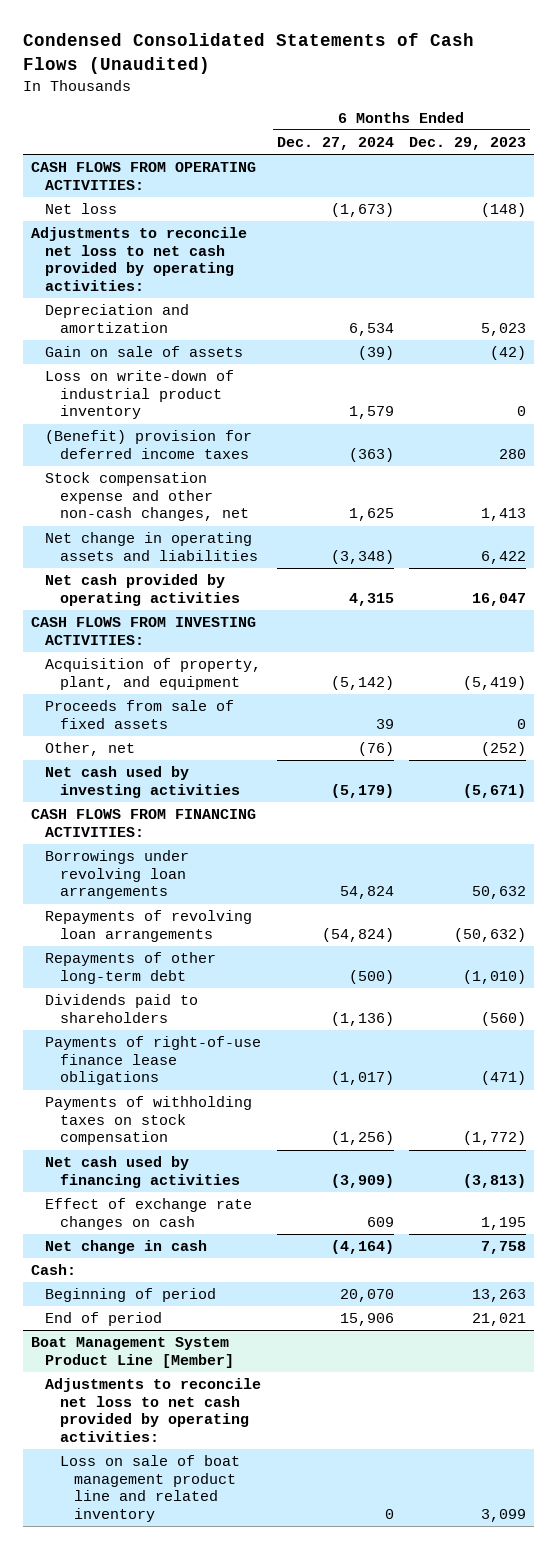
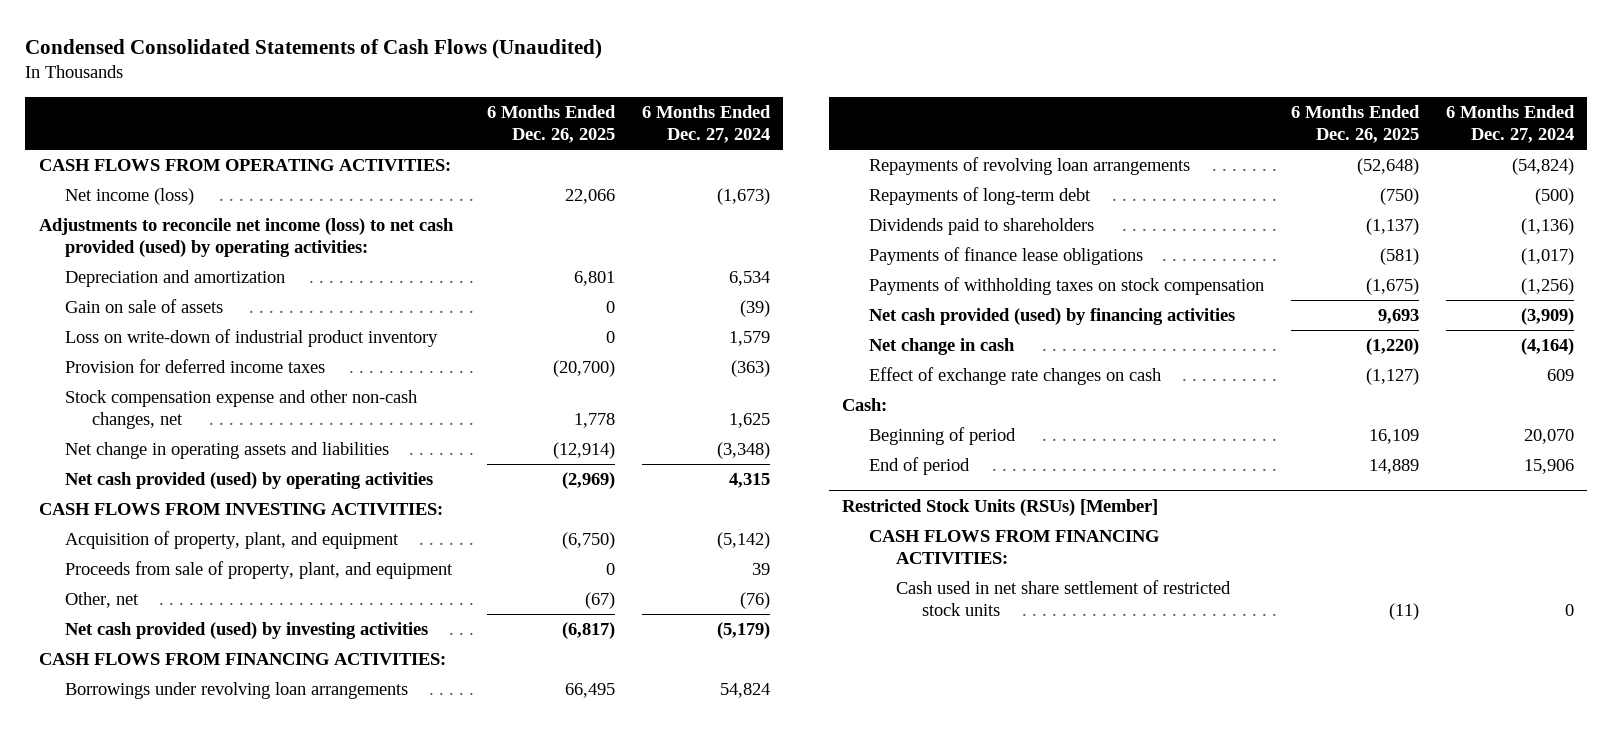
- | 6 Months Ended Dec. 27, 2024 | 6 Months Ended Dec. 29, 2023
+ | 6 Months Ended Dec. 26, 2025 | 6 Months Ended Dec. 27, 2024
- Net loss | (1,673) | (148)
- Adjustments to reconcile net loss to net cash provided by operating activities:
+ Net income (loss) | 22,066 | (1,673)
+ Adjustments to reconcile net income (loss) to net cash provided (used) by operating activities:
- (Benefit) provision for deferred income taxes | (363) | 280
+ Provision for deferred income taxes | (20,700) | (363)
- Net cash provided by operating activities | 4,315 | 16,047
+ Net cash provided (used) by operating activities | (2,969) | 4,315
- Proceeds from sale of fixed assets | 39 | 0
+ Proceeds from sale of property, plant, and equipment | 0 | 39
- Net cash used by investing activities | (5,179) | (5,671)
+ Net cash provided (used) by investing activities | (6,817) | (5,179)
- Repayments of other long-term debt | (500) | (1,010)
+ Repayments of long-term debt | (750) | (500)
- Payments of right-of-use finance lease obligations | (1,017) | (471)
+ Payments of finance lease obligations | (581) | (1,017)
- Net cash used by financing activities | (3,909) | (3,813)
+ Net cash provided (used) by financing activities | 9,693 | (3,909)
moved down: Effect of exchange rate changes on cash | (1,127) | 609
- Boat Management System Product Line [Member]
- Adjustments to reconcile net loss to net cash provided by operating activities:
- Loss on sale of boat management product line and related inventory | 0 | 3,099
+ Restricted Stock Units (RSUs) [Member]
+ CASH FLOWS FROM FINANCING ACTIVITIES:
+ Cash used in net share settlement of restricted stock units | (11) | 0

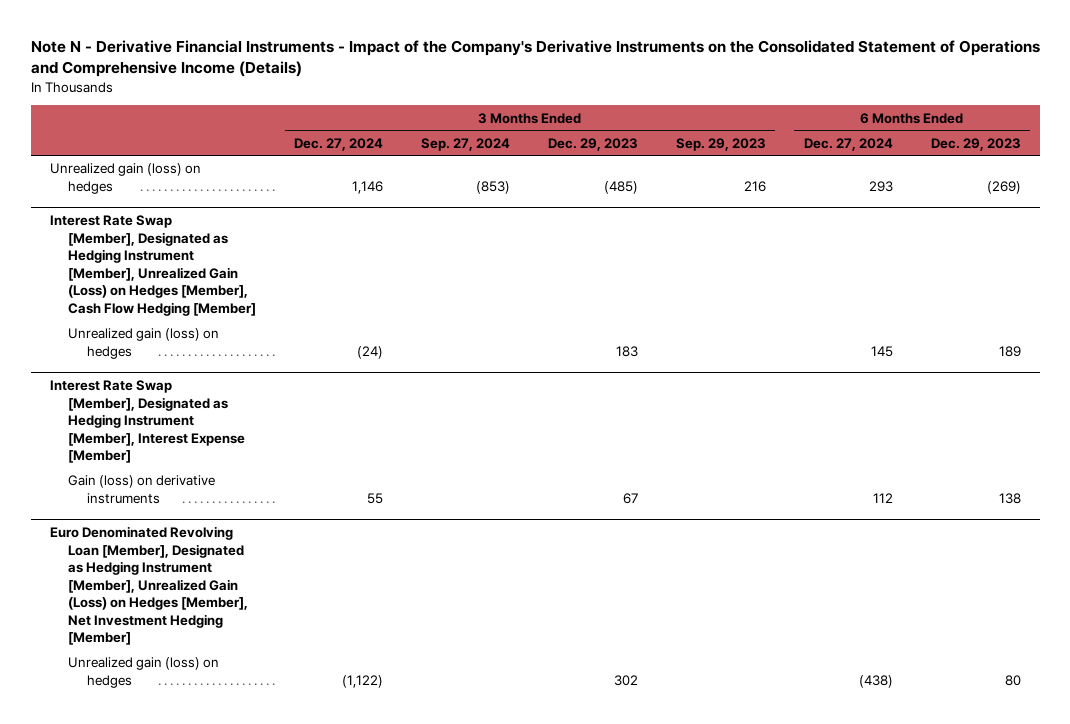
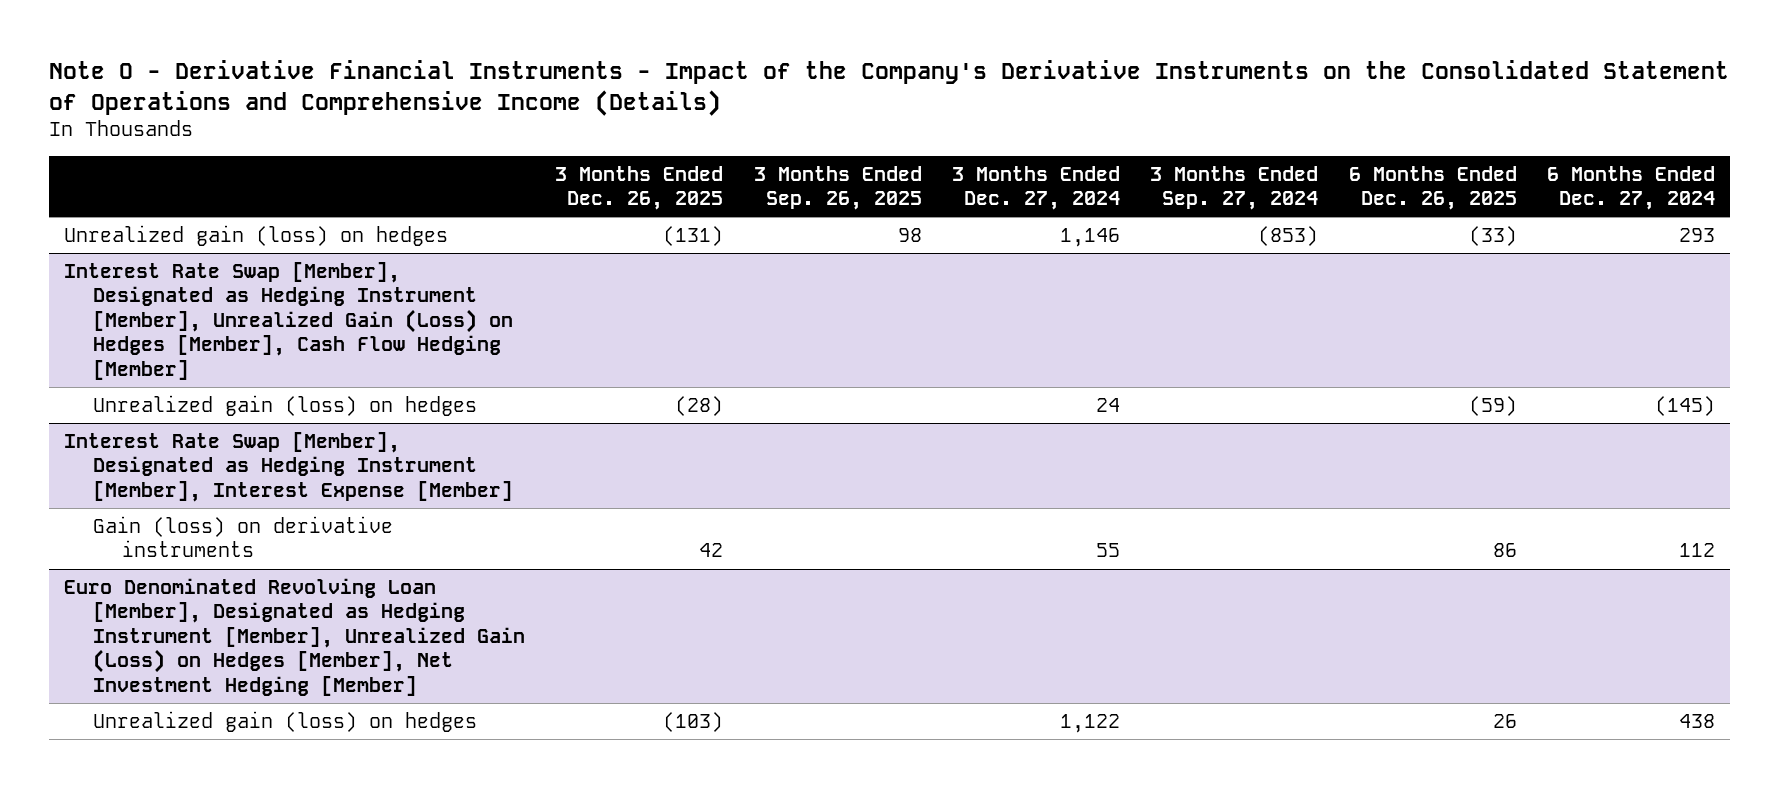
- Note N - Derivative Financial Instruments - Impact of the Company's Derivative Instruments on the Consolidated Statement of Operations and Comprehensive Income (Details)
+ Note O - Derivative Financial Instruments - Impact of the Company's Derivative Instruments on the Consolidated Statement of Operations and Comprehensive Income (Details)
- | 3 Months Ended Dec. 27, 2024 | 3 Months Ended Sep. 27, 2024 | 3 Months Ended Dec. 29, 2023 | 3 Months Ended Sep. 29, 2023 | 6 Months Ended Dec. 27, 2024 | 6 Months Ended Dec. 29, 2023
+ | 3 Months Ended Dec. 26, 2025 | 3 Months Ended Sep. 26, 2025 | 3 Months Ended Dec. 27, 2024 | 3 Months Ended Sep. 27, 2024 | 6 Months Ended Dec. 26, 2025 | 6 Months Ended Dec. 27, 2024
@ Interest Rate Swap [Member], Designated as Hedging Instrument [Member], Unrealized Gain (Loss) on Hedges [Member], Cash Flow Hedging [Member]
- Unrealized gain (loss) on hedges | (24) | | 183 | | 145 | 189
+ Unrealized gain (loss) on hedges | (28) | | 24 | | (59) | (145)
@ Euro Denominated Revolving Loan [Member], Designated as Hedging Instrument [Member], Unrealized Gain (Loss) on Hedges [Member], Net Investment Hedging [Member]
- Unrealized gain (loss) on hedges | (1,122) | | 302 | | (438) | 80
+ Unrealized gain (loss) on hedges | (103) | | 1,122 | | 26 | 438

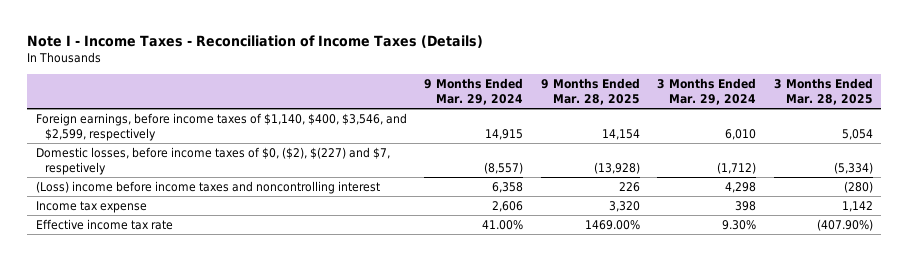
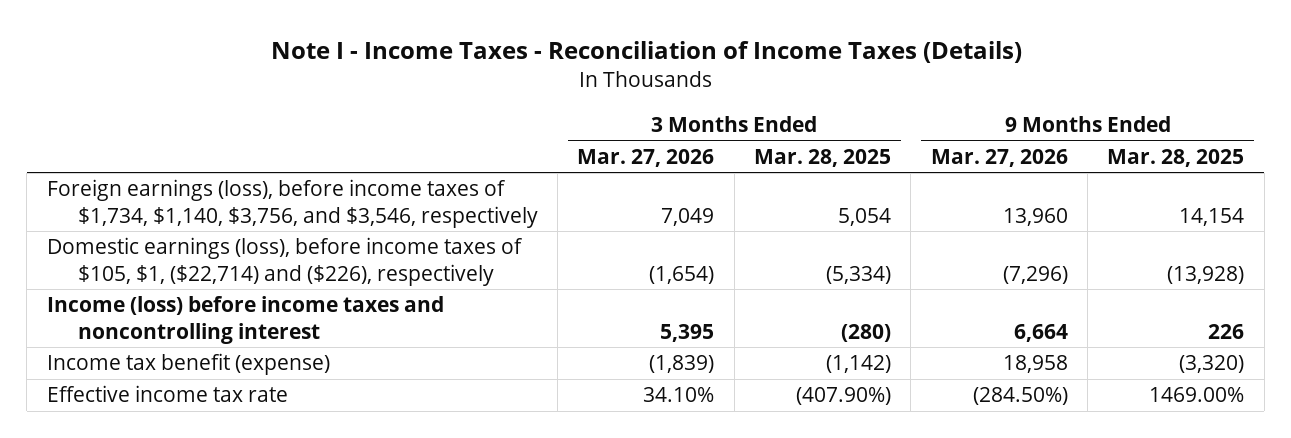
- | 9 Months Ended Mar. 29, 2024 | 9 Months Ended Mar. 28, 2025 | 3 Months Ended Mar. 29, 2024 | 3 Months Ended Mar. 28, 2025
+ | 3 Months Ended Mar. 27, 2026 | 3 Months Ended Mar. 28, 2025 | 9 Months Ended Mar. 27, 2026 | 9 Months Ended Mar. 28, 2025
- Foreign earnings, before income taxes of $1,140, $400, $3,546, and $2,599, respectively | 14,915 | 14,154 | 6,010 | 5,054
- Domestic losses, before income taxes of $0, ($2), $(227) and $7, respetively | (8,557) | (13,928) | (1,712) | (5,334)
- (Loss) income before income taxes and noncontrolling interest | 6,358 | 226 | 4,298 | (280)
- Income tax expense | 2,606 | 3,320 | 398 | 1,142
+ Foreign earnings (loss), before income taxes of $1,734, $1,140, $3,756, and $3,546, respectively | 7,049 | 5,054 | 13,960 | 14,154
+ Domestic earnings (loss), before income taxes of $105, $1, ($22,714) and ($226), respectively | (1,654) | (5,334) | (7,296) | (13,928)
+ Income (loss) before income taxes and noncontrolling interest | 5,395 | (280) | 6,664 | 226
+ Income tax benefit (expense) | (1,839) | (1,142) | 18,958 | (3,320)

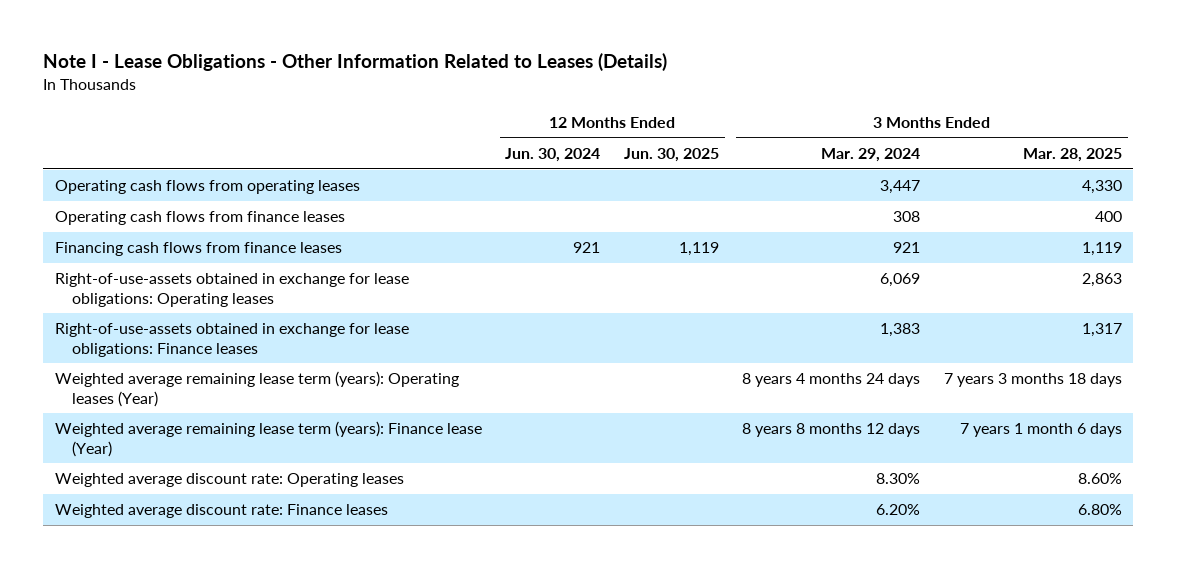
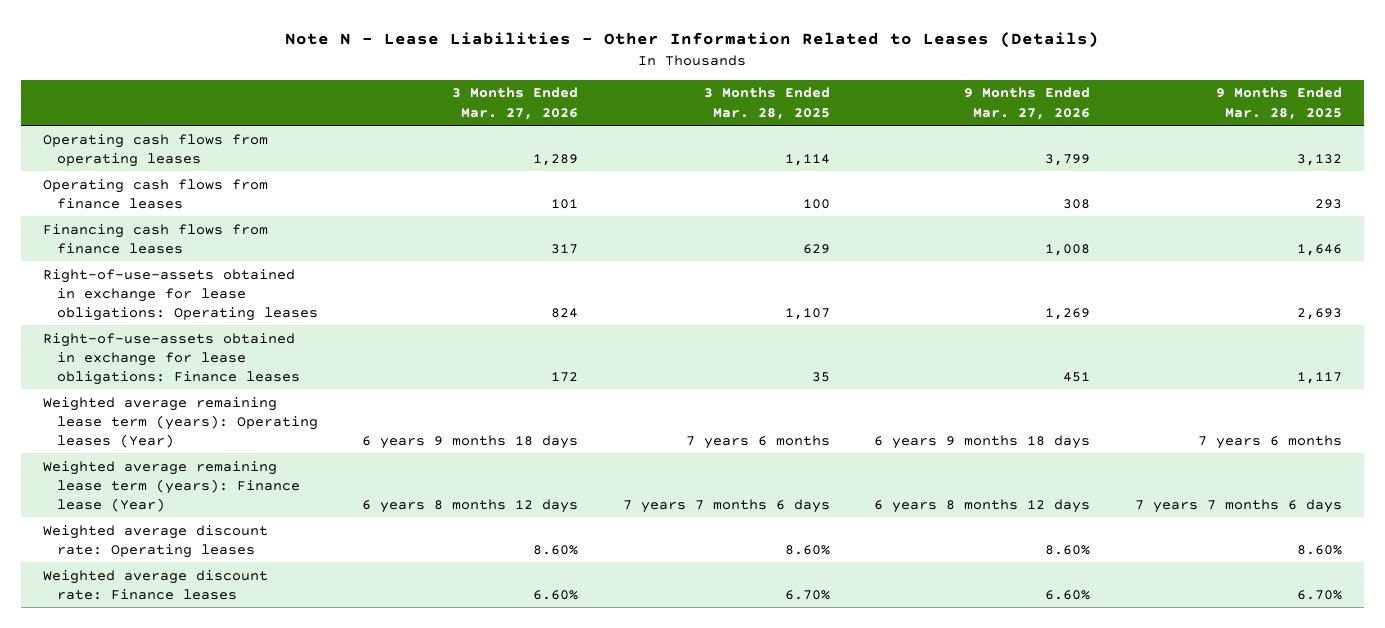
- Note I - Lease Obligations - Other Information Related to Leases (Details)
+ Note N - Lease Liabilities - Other Information Related to Leases (Details)
- | 12 Months Ended Jun. 30, 2024 | 12 Months Ended Jun. 30, 2025 | 3 Months Ended Mar. 29, 2024 | 3 Months Ended Mar. 28, 2025
+ | 3 Months Ended Mar. 27, 2026 | 3 Months Ended Mar. 28, 2025 | 9 Months Ended Mar. 27, 2026 | 9 Months Ended Mar. 28, 2025
- Operating cash flows from operating leases | | | 3,447 | 4,330
- Operating cash flows from finance leases | | | 308 | 400
- Financing cash flows from finance leases | 921 | 1,119 | 921 | 1,119
- Right-of-use-assets obtained in exchange for lease obligations: Operating leases | | | 6,069 | 2,863
- Right-of-use-assets obtained in exchange for lease obligations: Finance leases | | | 1,383 | 1,317
- Weighted average remaining lease term (years): Operating leases (Year) | | | 8 years 4 months 24 days | 7 years 3 months 18 days
- Weighted average remaining lease term (years): Finance lease (Year) | | | 8 years 8 months 12 days | 7 years 1 month 6 days
+ Operating cash flows from operating leases | 1,289 | 1,114 | 3,799 | 3,132
+ Operating cash flows from finance leases | 101 | 100 | 308 | 293
+ Financing cash flows from finance leases | 317 | 629 | 1,008 | 1,646
+ Right-of-use-assets obtained in exchange for lease obligations: Operating leases | 824 | 1,107 | 1,269 | 2,693
+ Right-of-use-assets obtained in exchange for lease obligations: Finance leases | 172 | 35 | 451 | 1,117
+ Weighted average remaining lease term (years): Operating leases (Year) | 6 years 9 months 18 days | 7 years 6 months | 6 years 9 months 18 days | 7 years 6 months
+ Weighted average remaining lease term (years): Finance lease (Year) | 6 years 8 months 12 days | 7 years 7 months 6 days | 6 years 8 months 12 days | 7 years 7 months 6 days
- Weighted average discount rate: Finance leases | | | 6.20% | 6.80%
+ Weighted average discount rate: Finance leases | 6.60% | 6.70% | 6.60% | 6.70%

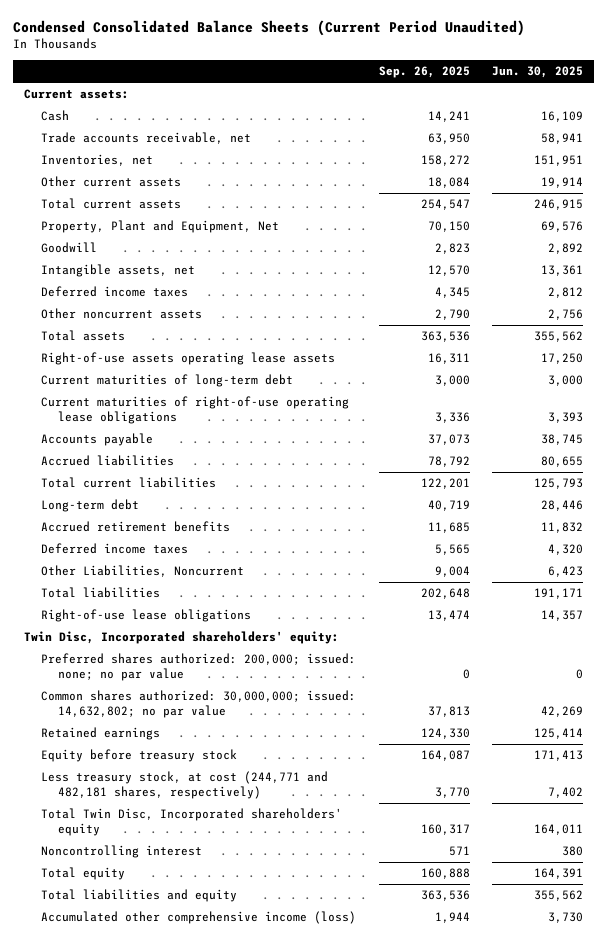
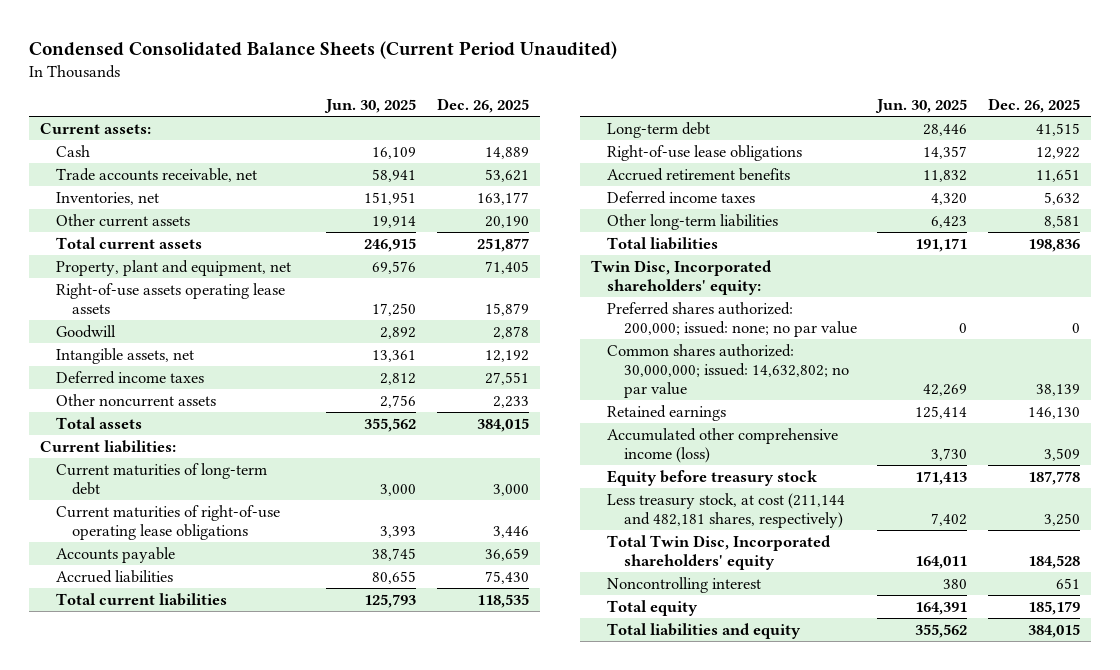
- | Sep. 26, 2025 | Jun. 30, 2025
+ | Jun. 30, 2025 | Dec. 26, 2025
- Property, Plant and Equipment, Net | 70,150 | 69,576
+ Property, plant and equipment, net | 69,576 | 71,405
moved up: Right-of-use assets operating lease assets | 17,250 | 15,879
+ Current liabilities:
moved up: Right-of-use lease obligations | 14,357 | 12,922
- Other Liabilities, Noncurrent | 9,004 | 6,423
+ Other long-term liabilities | 6,423 | 8,581
moved up: Accumulated other comprehensive income (loss) | 3,730 | 3,509
- Less treasury stock, at cost (244,771 and 482,181 shares, respectively) | 3,770 | 7,402
+ Less treasury stock, at cost (211,144 and 482,181 shares, respectively) | 7,402 | 3,250

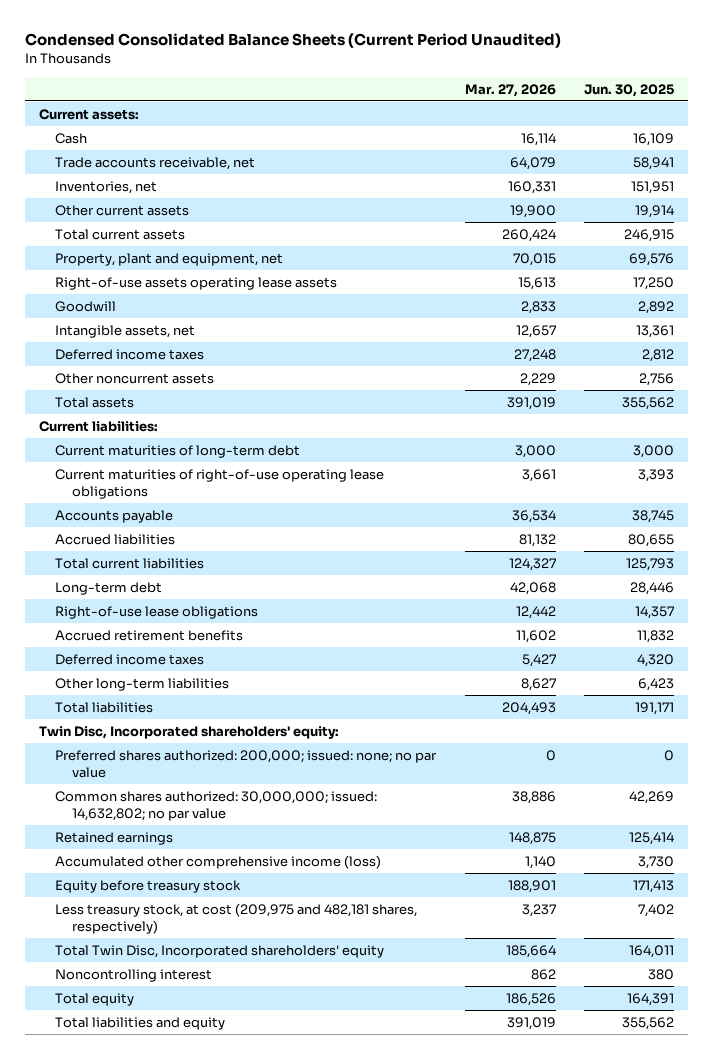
- | Jun. 30, 2025 | Dec. 26, 2025
+ | Mar. 27, 2026 | Jun. 30, 2025
- Less treasury stock, at cost (211,144 and 482,181 shares, respectively) | 7,402 | 3,250
+ Less treasury stock, at cost (209,975 and 482,181 shares, respectively) | 3,237 | 7,402

